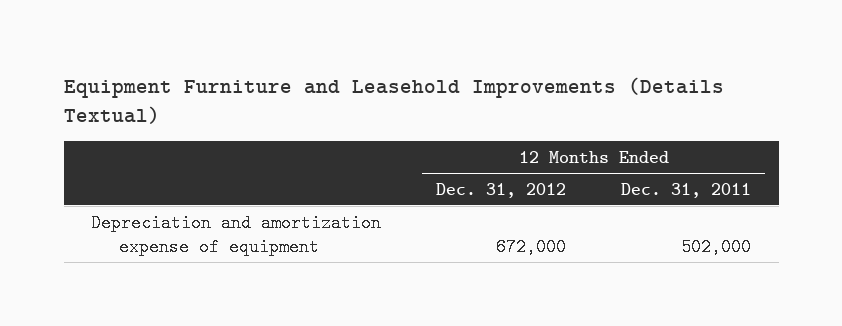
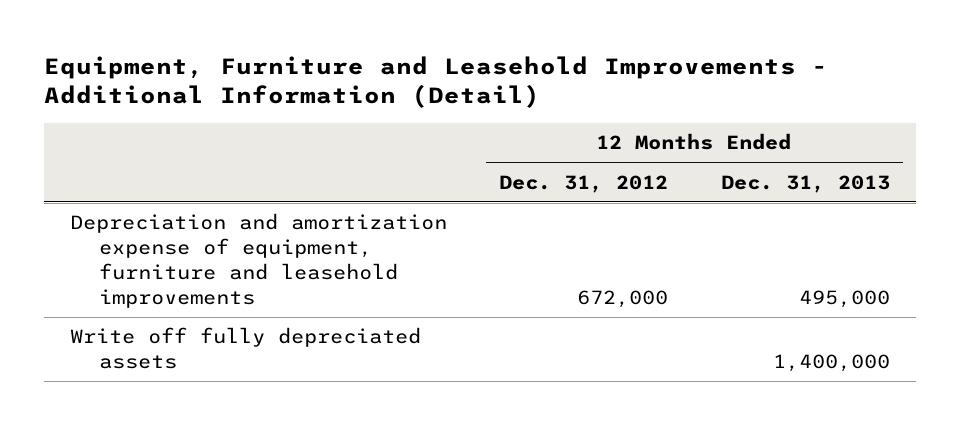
- Equipment Furniture and Leasehold Improvements (Details Textual)
+ Equipment, Furniture and Leasehold Improvements - Additional Information (Detail)
- | 12 Months Ended Dec. 31, 2012 | 12 Months Ended Dec. 31, 2011
+ | 12 Months Ended Dec. 31, 2012 | 12 Months Ended Dec. 31, 2013
- Depreciation and amortization expense of equipment | 672,000 | 502,000
+ Depreciation and amortization expense of equipment, furniture and leasehold improvements | 672,000 | 495,000
+ Write off fully depreciated assets | | 1,400,000

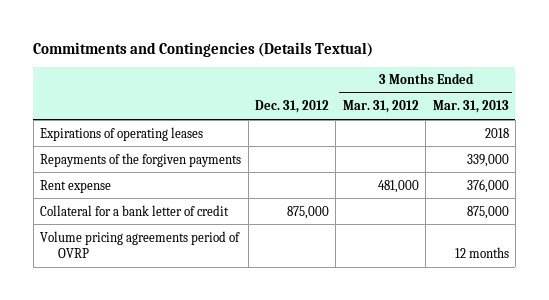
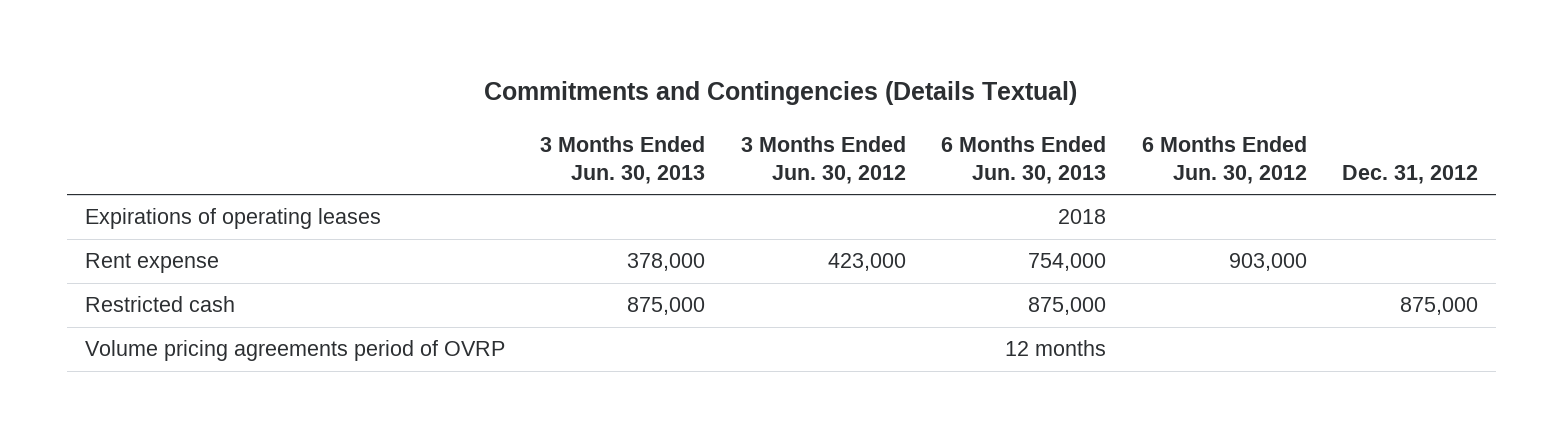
- | Dec. 31, 2012 | 3 Months Ended Mar. 31, 2012 | 3 Months Ended Mar. 31, 2013
+ | 3 Months Ended Jun. 30, 2013 | 3 Months Ended Jun. 30, 2012 | 6 Months Ended Jun. 30, 2013 | 6 Months Ended Jun. 30, 2012 | Dec. 31, 2012
- Repayments of the forgiven payments | | | 339,000
- Collateral for a bank letter of credit | 875,000 | | 875,000
+ Restricted cash | 875,000 | | 875,000 | | 875,000

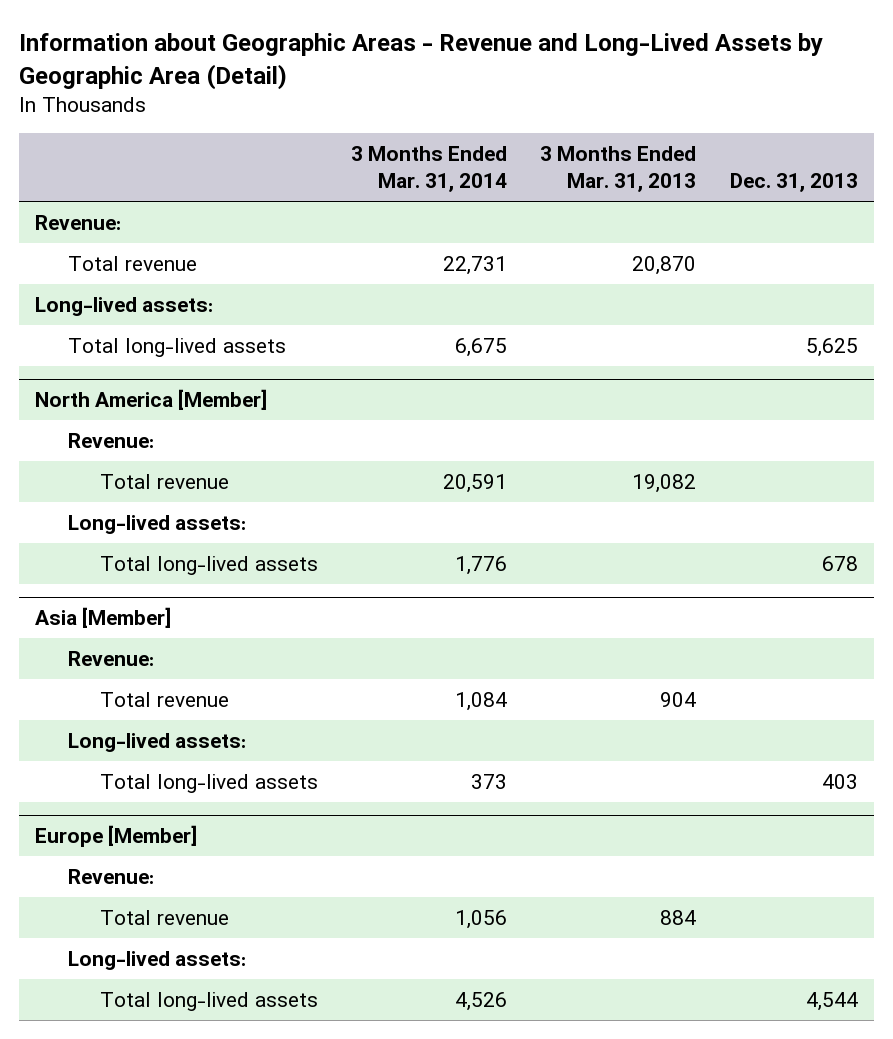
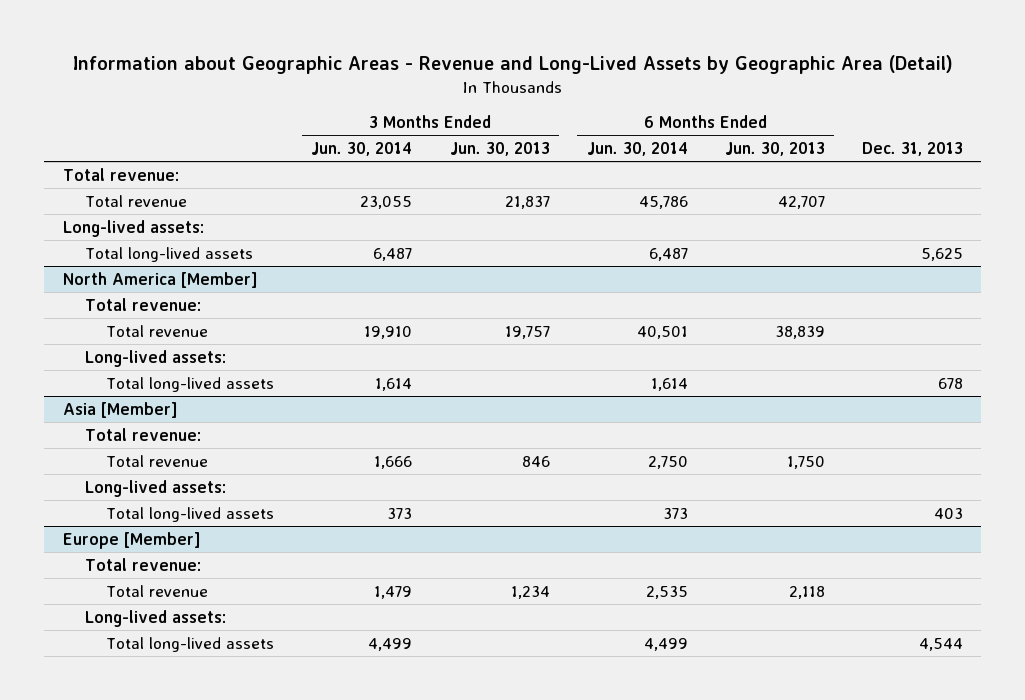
- | 3 Months Ended Mar. 31, 2014 | 3 Months Ended Mar. 31, 2013 | Dec. 31, 2013
+ | 3 Months Ended Jun. 30, 2014 | 3 Months Ended Jun. 30, 2013 | 6 Months Ended Jun. 30, 2014 | 6 Months Ended Jun. 30, 2013 | Dec. 31, 2013
- Revenue:
+ Total revenue:
@ North America [Member]
- Revenue:
+ Total revenue:
@ Asia [Member]
- Revenue:
+ Total revenue:
@ Europe [Member]
- Revenue:
+ Total revenue:

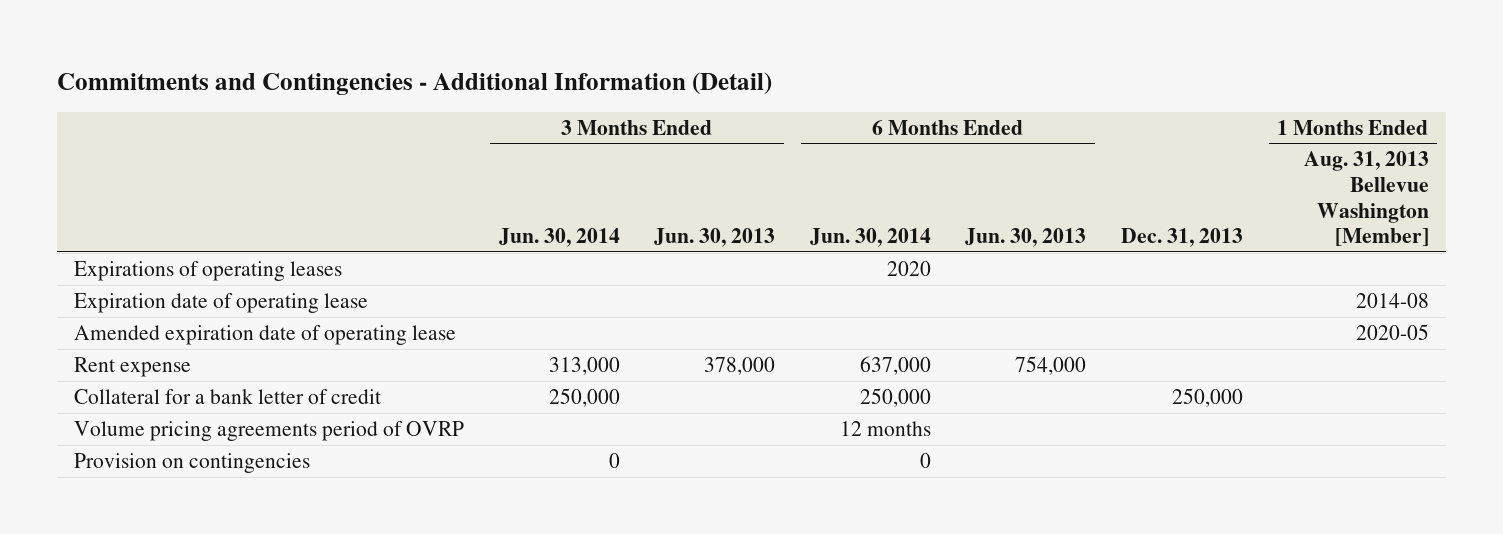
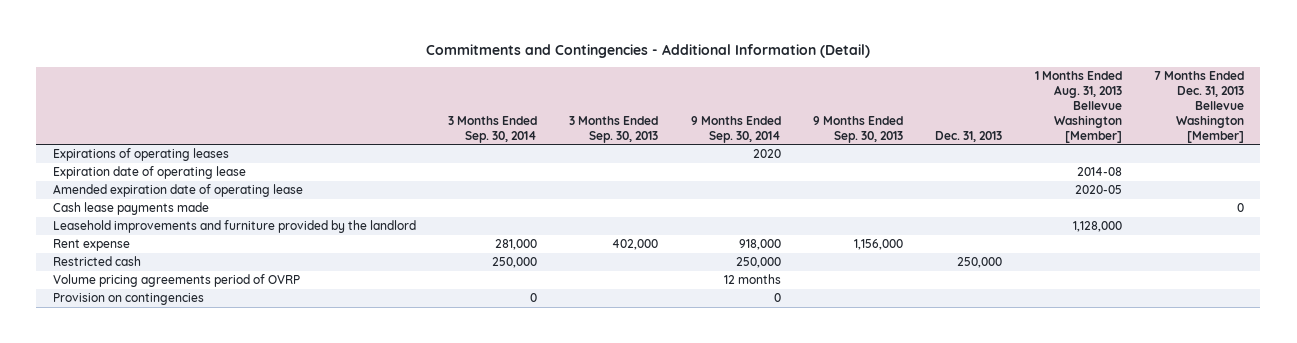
- | 3 Months Ended Jun. 30, 2014 | 3 Months Ended Jun. 30, 2013 | 6 Months Ended Jun. 30, 2014 | 6 Months Ended Jun. 30, 2013 | Dec. 31, 2013 | 1 Months Ended Aug. 31, 2013 Bellevue Washington [Member]
+ | 3 Months Ended Sep. 30, 2014 | 3 Months Ended Sep. 30, 2013 | 9 Months Ended Sep. 30, 2014 | 9 Months Ended Sep. 30, 2013 | Dec. 31, 2013 | 1 Months Ended Aug. 31, 2013 Bellevue Washington [Member] | 7 Months Ended Dec. 31, 2013 Bellevue Washington [Member]
+ Cash lease payments made | | | | | | | 0
+ Leasehold improvements and furniture provided by the landlord | | | | | | 1,128,000 |
- Collateral for a bank letter of credit | 250,000 | | 250,000 | | 250,000 |
+ Restricted cash | 250,000 | | 250,000 | | 250,000 | |

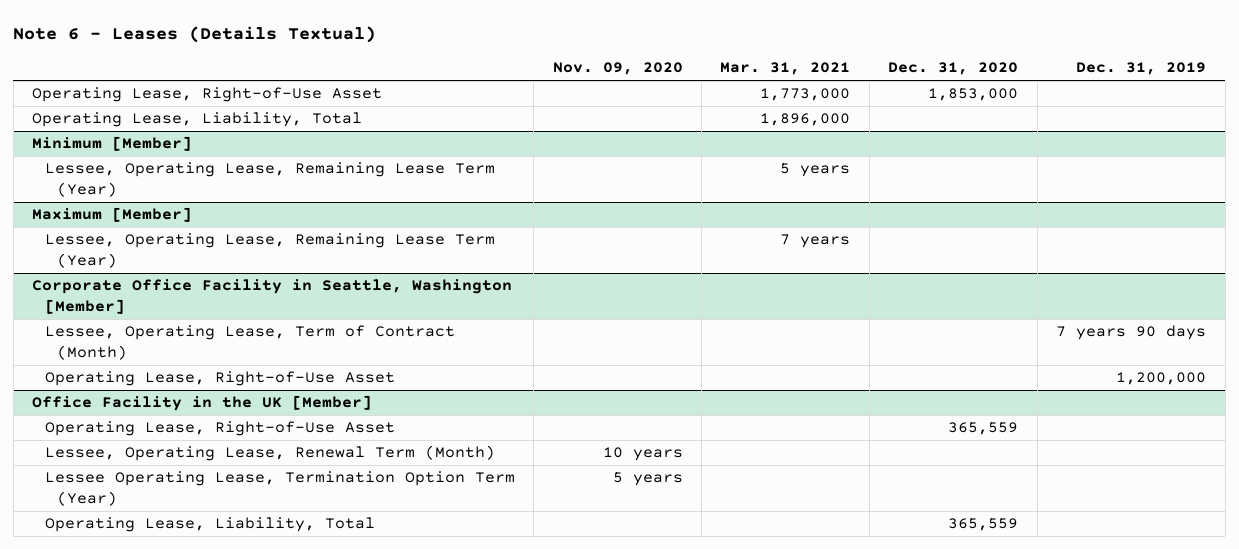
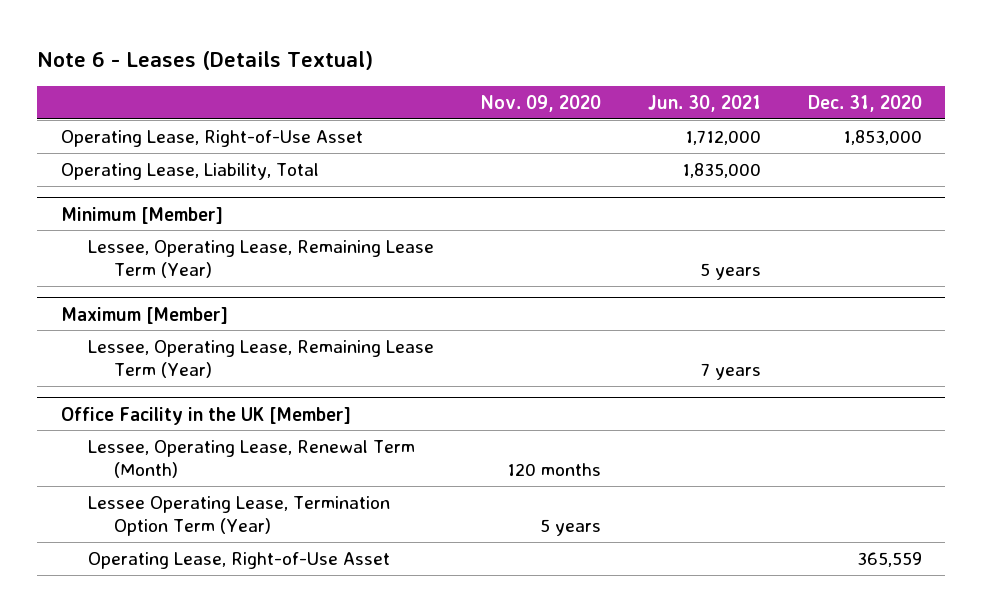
- | Nov. 09, 2020 | Mar. 31, 2021 | Dec. 31, 2020 | Dec. 31, 2019
+ | Nov. 09, 2020 | Jun. 30, 2021 | Dec. 31, 2020
- Corporate Office Facility in Seattle, Washington [Member]
- Lessee, Operating Lease, Term of Contract (Month) | | | | 7 years 90 days
- Operating Lease, Right-of-Use Asset | | | | 1,200,000
@ Office Facility in the UK [Member]
- Lessee, Operating Lease, Renewal Term (Month) | 10 years | | |
+ Lessee, Operating Lease, Renewal Term (Month) | 120 months | |
- Operating Lease, Liability, Total | | | 365,559 |
moved down: Operating Lease, Right-of-Use Asset | | | 365,559

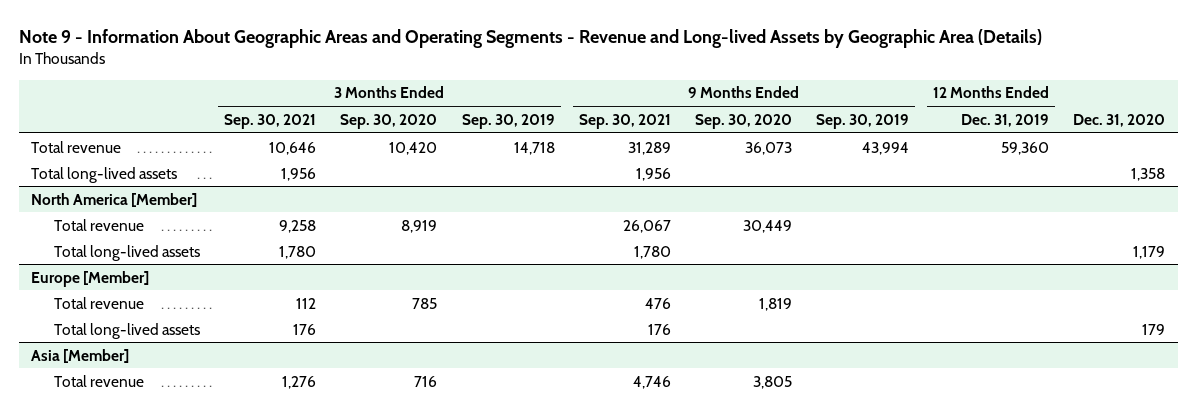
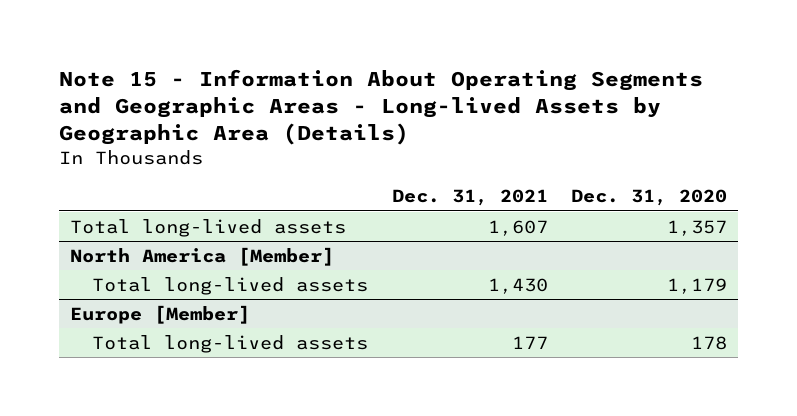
- Note 9 - Information About Geographic Areas and Operating Segments - Revenue and Long-lived Assets by Geographic Area (Details)
+ Note 15 - Information About Operating Segments and Geographic Areas - Long-lived Assets by Geographic Area (Details)
- | 3 Months Ended Sep. 30, 2021 | 3 Months Ended Sep. 30, 2020 | 3 Months Ended Sep. 30, 2019 | 9 Months Ended Sep. 30, 2021 | 9 Months Ended Sep. 30, 2020 | 9 Months Ended Sep. 30, 2019 | 12 Months Ended Dec. 31, 2019 | Dec. 31, 2020
+ | Dec. 31, 2021 | Dec. 31, 2020
- Total revenue | 10,646 | 10,420 | 14,718 | 31,289 | 36,073 | 43,994 | 59,360 |
- Total long-lived assets | 1,956 | | | 1,956 | | | | 1,358
+ Total long-lived assets | 1,607 | 1,357
@ North America [Member]
- Total revenue | 9,258 | 8,919 | | 26,067 | 30,449 | | |
@ Europe [Member]
- Total revenue | 112 | 785 | | 476 | 1,819 | | |
- Total long-lived assets | 176 | | | 176 | | | | 179
- Asia [Member]
- Total revenue | 1,276 | 716 | | 4,746 | 3,805 | | |
@ Europe [Member]
+ Total long-lived assets | 177 | 178

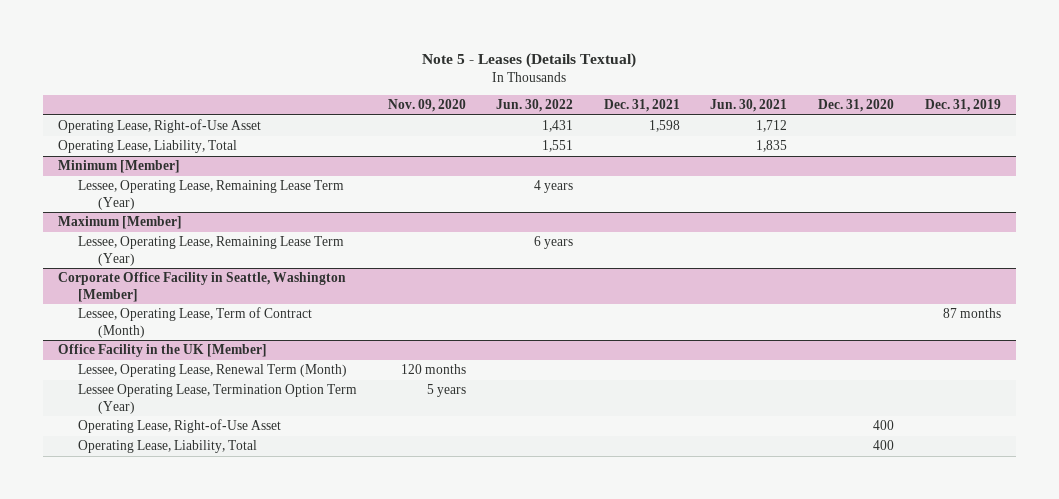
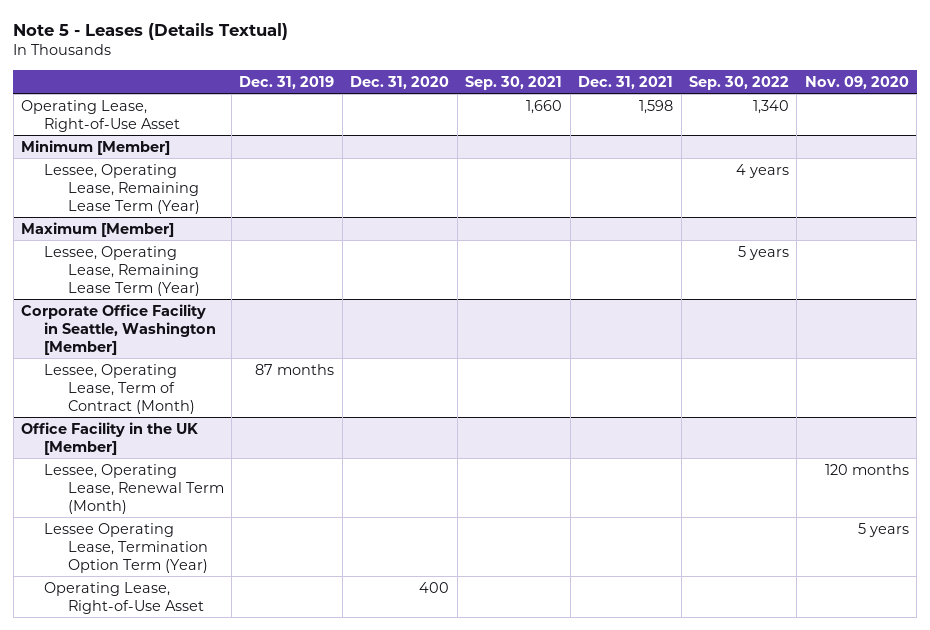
- | Nov. 09, 2020 | Jun. 30, 2022 | Dec. 31, 2021 | Jun. 30, 2021 | Dec. 31, 2020 | Dec. 31, 2019
+ | Dec. 31, 2019 | Dec. 31, 2020 | Sep. 30, 2021 | Dec. 31, 2021 | Sep. 30, 2022 | Nov. 09, 2020
- Operating Lease, Liability, Total | | 1,551 | | 1,835 | |
@ Office Facility in the UK [Member]
- Operating Lease, Liability, Total | | | | | 400 |

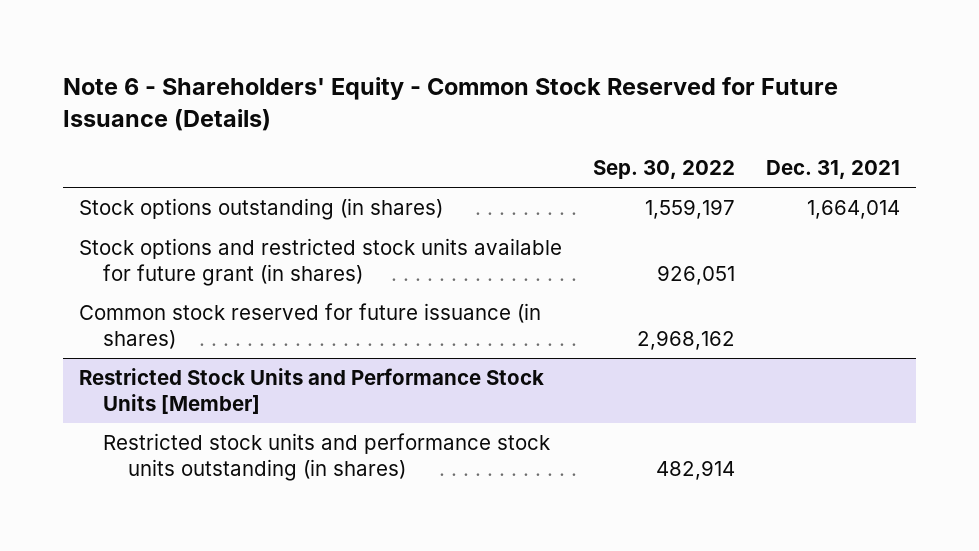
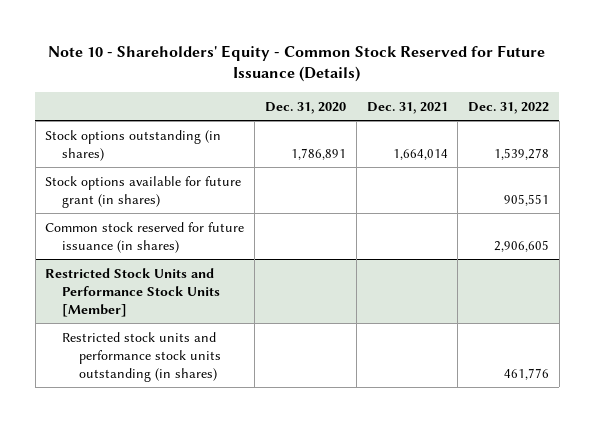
- Note 6 - Shareholders' Equity - Common Stock Reserved for Future Issuance (Details)
+ Note 10 - Shareholders' Equity - Common Stock Reserved for Future Issuance (Details)
- | Sep. 30, 2022 | Dec. 31, 2021
+ | Dec. 31, 2020 | Dec. 31, 2021 | Dec. 31, 2022
- Stock options and restricted stock units available for future grant (in shares) | 926,051 |
+ Stock options available for future grant (in shares) | | | 905,551

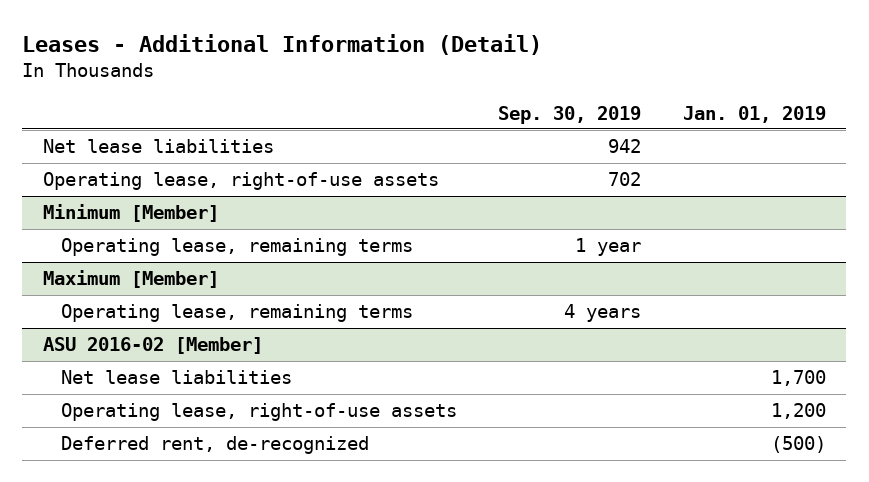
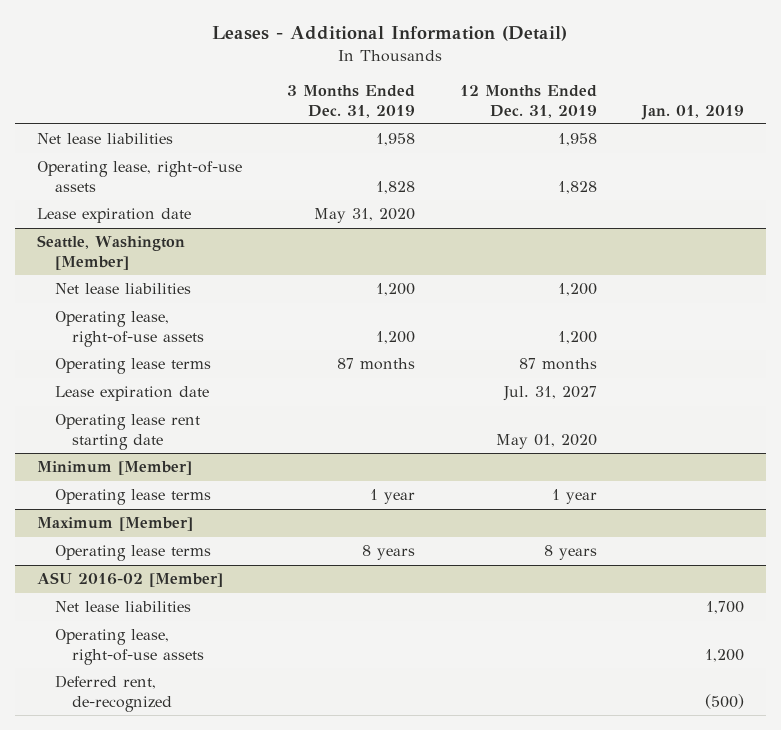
- | Sep. 30, 2019 | Jan. 01, 2019
+ | 3 Months Ended Dec. 31, 2019 | 12 Months Ended Dec. 31, 2019 | Jan. 01, 2019
+ Lease expiration date | May 31, 2020 | |
+ Seattle, Washington [Member]
+ Net lease liabilities | 1,200 | 1,200 |
+ Operating lease, right-of-use assets | 1,200 | 1,200 |
+ Operating lease terms | 87 months | 87 months |
+ Lease expiration date | | Jul. 31, 2027 |
+ Operating lease rent starting date | | May 01, 2020 |
@ Minimum [Member]
- Operating lease, remaining terms | 1 year |
+ Operating lease terms | 1 year | 1 year |
@ Maximum [Member]
- Operating lease, remaining terms | 4 years |
+ Operating lease terms | 8 years | 8 years |

